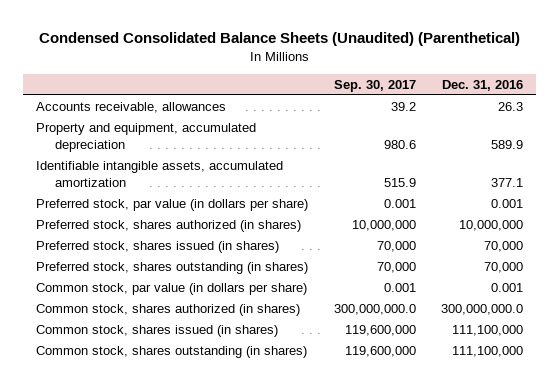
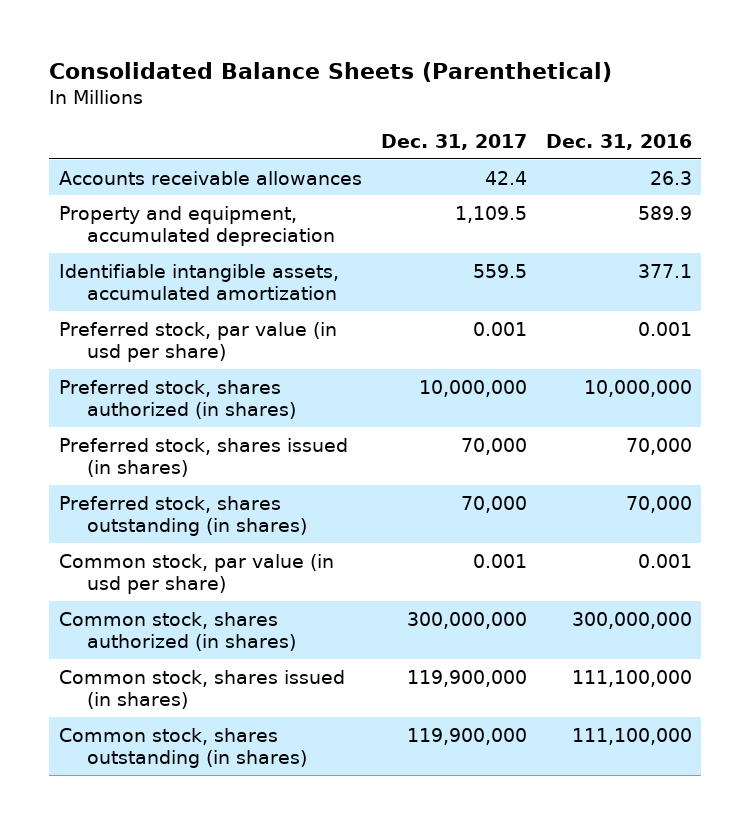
- Condensed Consolidated Balance Sheets (Unaudited) (Parenthetical)
+ Consolidated Balance Sheets (Parenthetical)
- | Sep. 30, 2017 | Dec. 31, 2016
+ | Dec. 31, 2017 | Dec. 31, 2016
- Accounts receivable, allowances | 39.2 | 26.3
+ Accounts receivable allowances | 42.4 | 26.3
- Preferred stock, par value (in dollars per share) | 0.001 | 0.001
+ Preferred stock, par value (in usd per share) | 0.001 | 0.001
- Common stock, par value (in dollars per share) | 0.001 | 0.001
- Common stock, shares authorized (in shares) | 300,000,000.0 | 300,000,000.0
+ Common stock, par value (in usd per share) | 0.001 | 0.001
+ Common stock, shares authorized (in shares) | 300,000,000 | 300,000,000

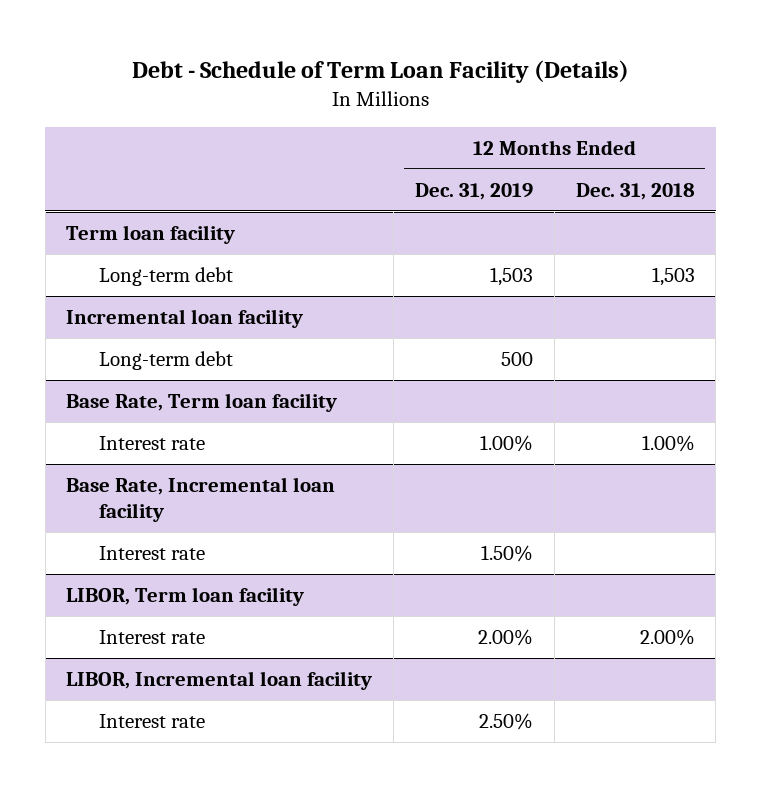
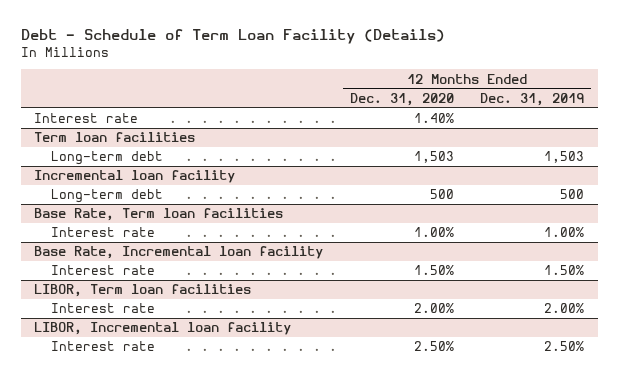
- | 12 Months Ended Dec. 31, 2019 | 12 Months Ended Dec. 31, 2018
+ | 12 Months Ended Dec. 31, 2020 | 12 Months Ended Dec. 31, 2019
- Term loan facility
+ Interest rate | 1.40% |
+ Term loan facilities
- Base Rate, Term loan facility
+ Base Rate, Term loan facilities
- LIBOR, Term loan facility
+ LIBOR, Term loan facilities

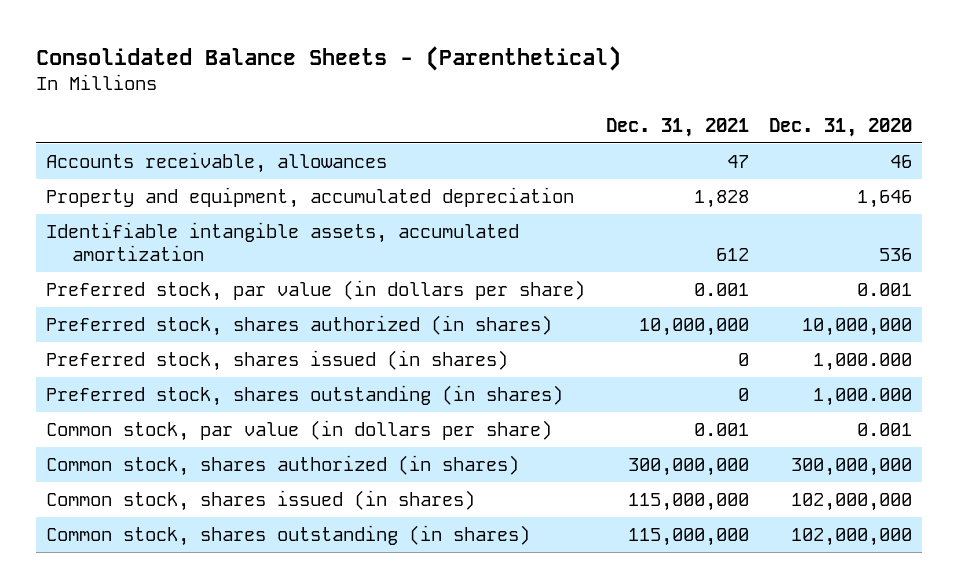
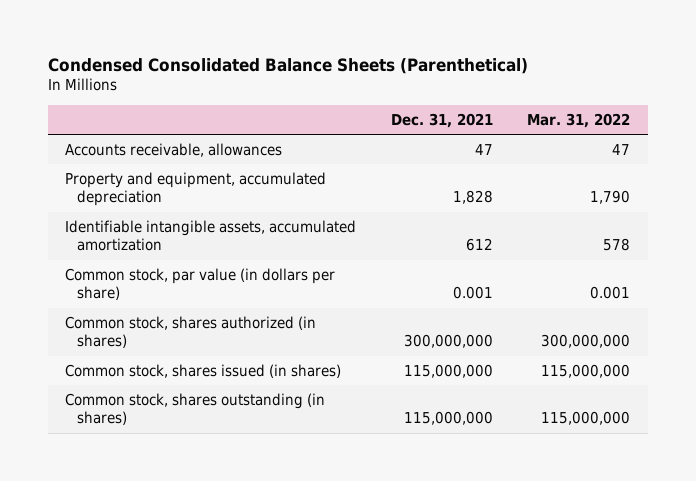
- Consolidated Balance Sheets - (Parenthetical)
+ Condensed Consolidated Balance Sheets (Parenthetical)
- | Dec. 31, 2021 | Dec. 31, 2020
+ | Dec. 31, 2021 | Mar. 31, 2022
- Preferred stock, par value (in dollars per share) | 0.001 | 0.001
- Preferred stock, shares authorized (in shares) | 10,000,000 | 10,000,000
- Preferred stock, shares issued (in shares) | 0 | 1,000.000
- Preferred stock, shares outstanding (in shares) | 0 | 1,000.000

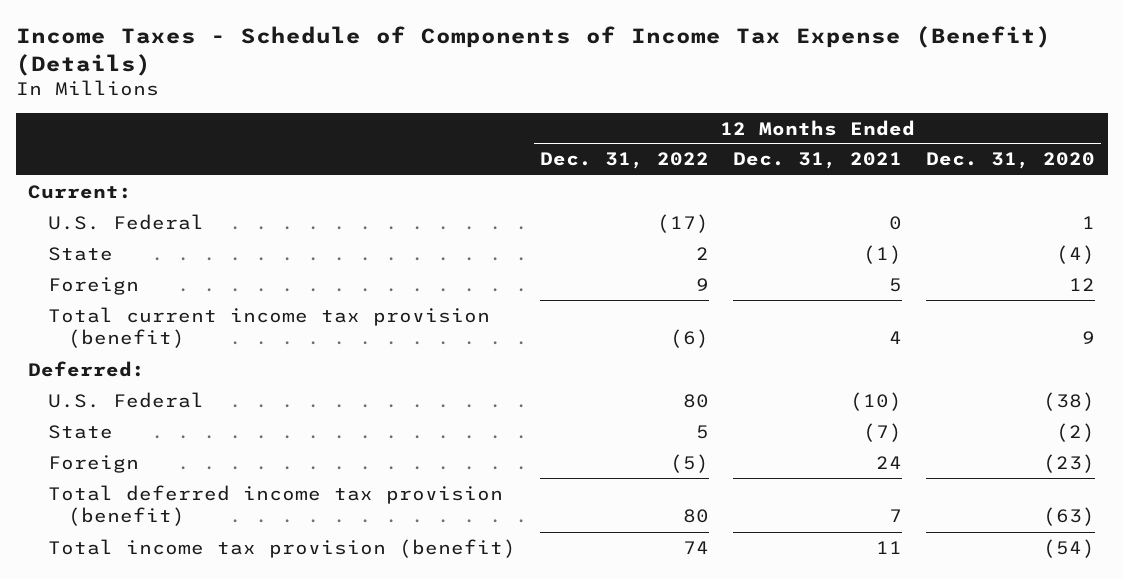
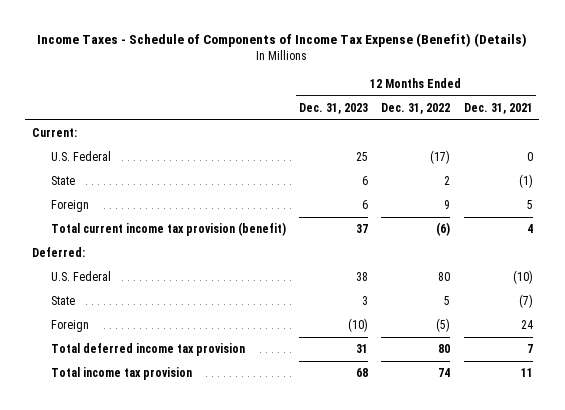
- | 12 Months Ended Dec. 31, 2022 | 12 Months Ended Dec. 31, 2021 | 12 Months Ended Dec. 31, 2020
+ | 12 Months Ended Dec. 31, 2023 | 12 Months Ended Dec. 31, 2022 | 12 Months Ended Dec. 31, 2021
- Total deferred income tax provision (benefit) | 80 | 7 | (63)
- Total income tax provision (benefit) | 74 | 11 | (54)
+ Total deferred income tax provision | 31 | 80 | 7
+ Total income tax provision | 68 | 74 | 11

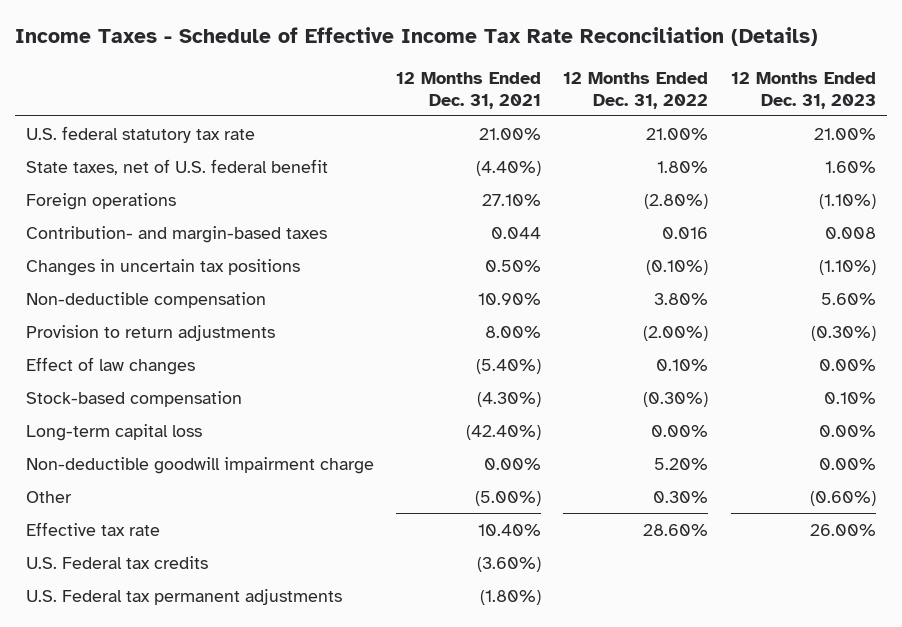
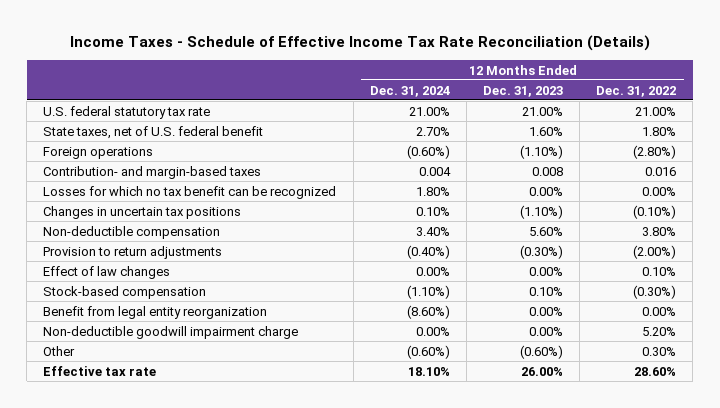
- | 12 Months Ended Dec. 31, 2021 | 12 Months Ended Dec. 31, 2022 | 12 Months Ended Dec. 31, 2023
+ | 12 Months Ended Dec. 31, 2024 | 12 Months Ended Dec. 31, 2023 | 12 Months Ended Dec. 31, 2022
+ Losses for which no tax benefit can be recognized | 1.80% | 0.00% | 0.00%
- Long-term capital loss | (42.40%) | 0.00% | 0.00%
+ Benefit from legal entity reorganization | (8.60%) | 0.00% | 0.00%
- U.S. Federal tax credits | (3.60%) | |
- U.S. Federal tax permanent adjustments | (1.80%) | |

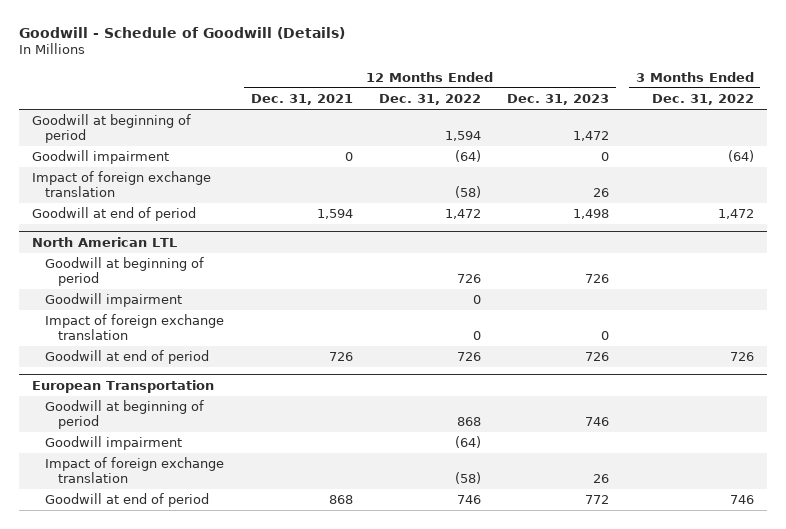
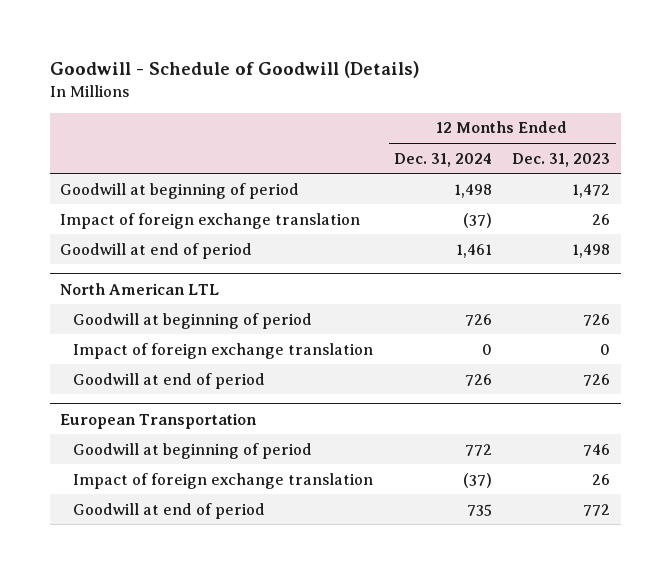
- | 12 Months Ended Dec. 31, 2021 | 12 Months Ended Dec. 31, 2022 | 12 Months Ended Dec. 31, 2023 | 3 Months Ended Dec. 31, 2022
+ | 12 Months Ended Dec. 31, 2024 | 12 Months Ended Dec. 31, 2023
- Goodwill impairment | 0 | (64) | 0 | (64)
@ North American LTL
- Goodwill impairment | | 0 | |
@ European Transportation
- Goodwill impairment | | (64) | |

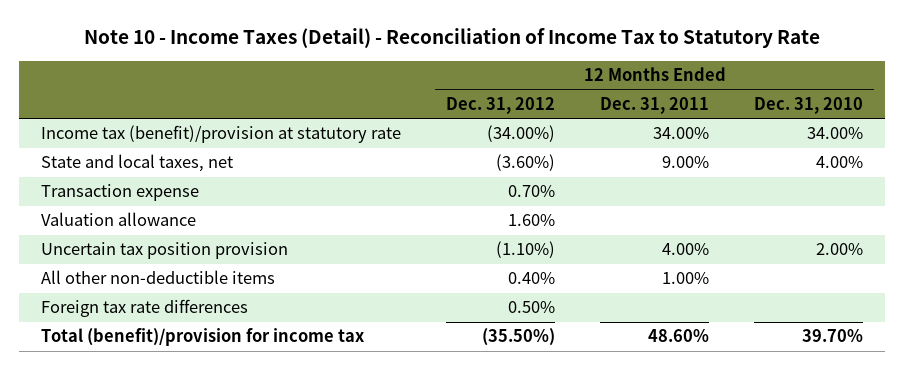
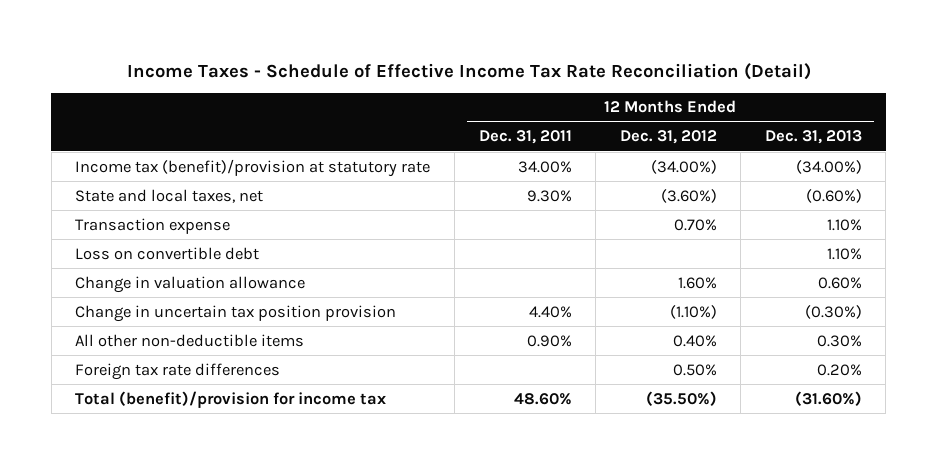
- Note 10 - Income Taxes (Detail) - Reconciliation of Income Tax to Statutory Rate
+ Income Taxes - Schedule of Effective Income Tax Rate Reconciliation (Detail)
- | 12 Months Ended Dec. 31, 2012 | 12 Months Ended Dec. 31, 2011 | 12 Months Ended Dec. 31, 2010
+ | 12 Months Ended Dec. 31, 2011 | 12 Months Ended Dec. 31, 2012 | 12 Months Ended Dec. 31, 2013
- State and local taxes, net | (3.60%) | 9.00% | 4.00%
+ State and local taxes, net | 9.30% | (3.60%) | (0.60%)
- Valuation allowance | 1.60% | |
- Uncertain tax position provision | (1.10%) | 4.00% | 2.00%
- All other non-deductible items | 0.40% | 1.00% |
+ Loss on convertible debt | | | 1.10%
+ Change in valuation allowance | | 1.60% | 0.60%
+ Change in uncertain tax position provision | 4.40% | (1.10%) | (0.30%)
+ All other non-deductible items | 0.90% | 0.40% | 0.30%

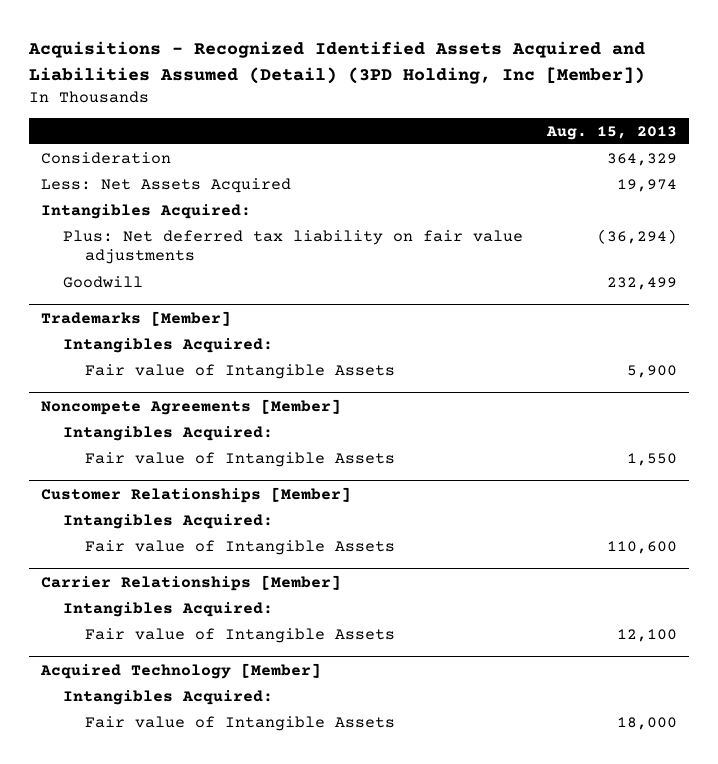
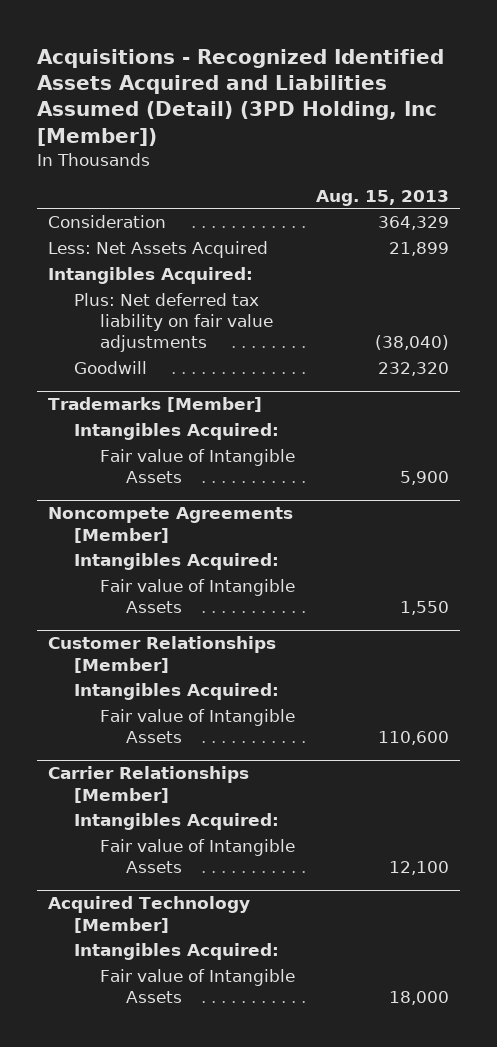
- Less: Net Assets Acquired | 19,974
+ Less: Net Assets Acquired | 21,899
- Plus: Net deferred tax liability on fair value adjustments | (36,294)
- Goodwill | 232,499
+ Plus: Net deferred tax liability on fair value adjustments | (38,040)
+ Goodwill | 232,320

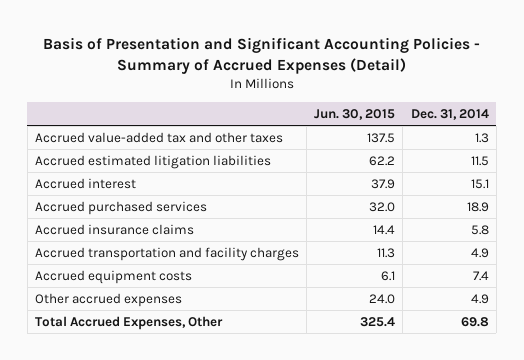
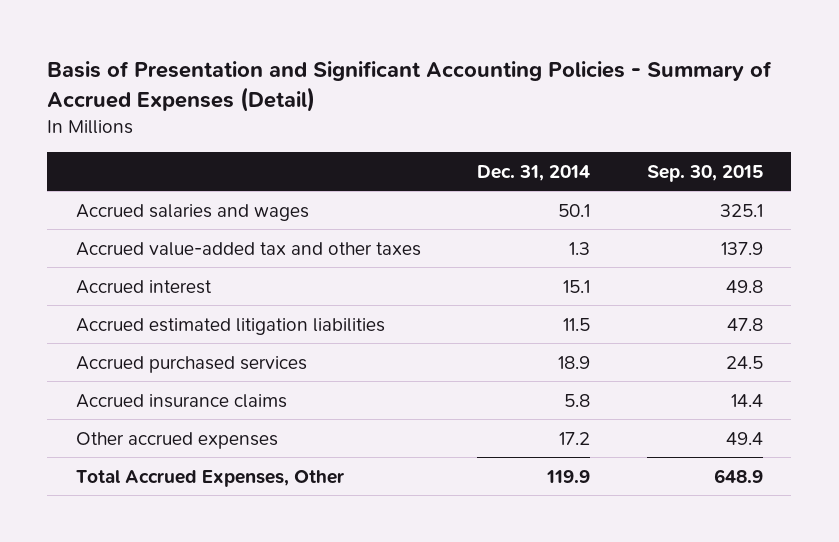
- | Jun. 30, 2015 | Dec. 31, 2014
+ | Dec. 31, 2014 | Sep. 30, 2015
+ Accrued salaries and wages | 50.1 | 325.1
moved down: Accrued estimated litigation liabilities | 11.5 | 47.8
- Accrued transportation and facility charges | 11.3 | 4.9
- Accrued equipment costs | 6.1 | 7.4
- Other accrued expenses | 24.0 | 4.9
- Total Accrued Expenses, Other | 325.4 | 69.8
+ Other accrued expenses | 17.2 | 49.4
+ Total Accrued Expenses, Other | 119.9 | 648.9

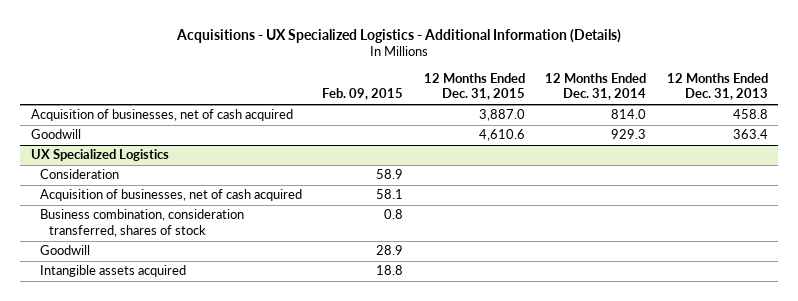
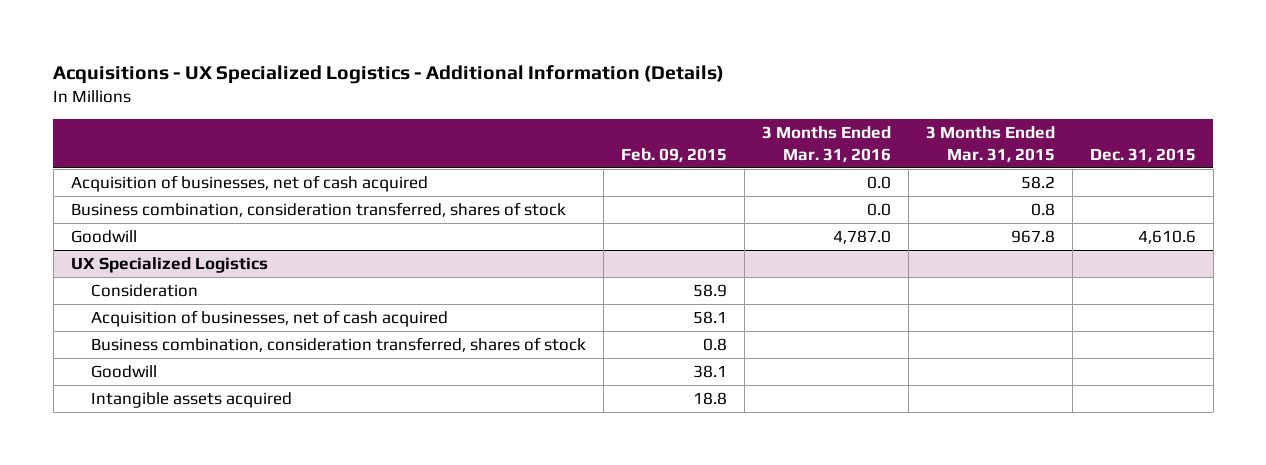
- | Feb. 09, 2015 | 12 Months Ended Dec. 31, 2015 | 12 Months Ended Dec. 31, 2014 | 12 Months Ended Dec. 31, 2013
+ | Feb. 09, 2015 | 3 Months Ended Mar. 31, 2016 | 3 Months Ended Mar. 31, 2015 | Dec. 31, 2015
+ Business combination, consideration transferred, shares of stock | | 0.0 | 0.8 |
@ UX Specialized Logistics
- Goodwill | 28.9 | | |
+ Goodwill | 38.1 | | |

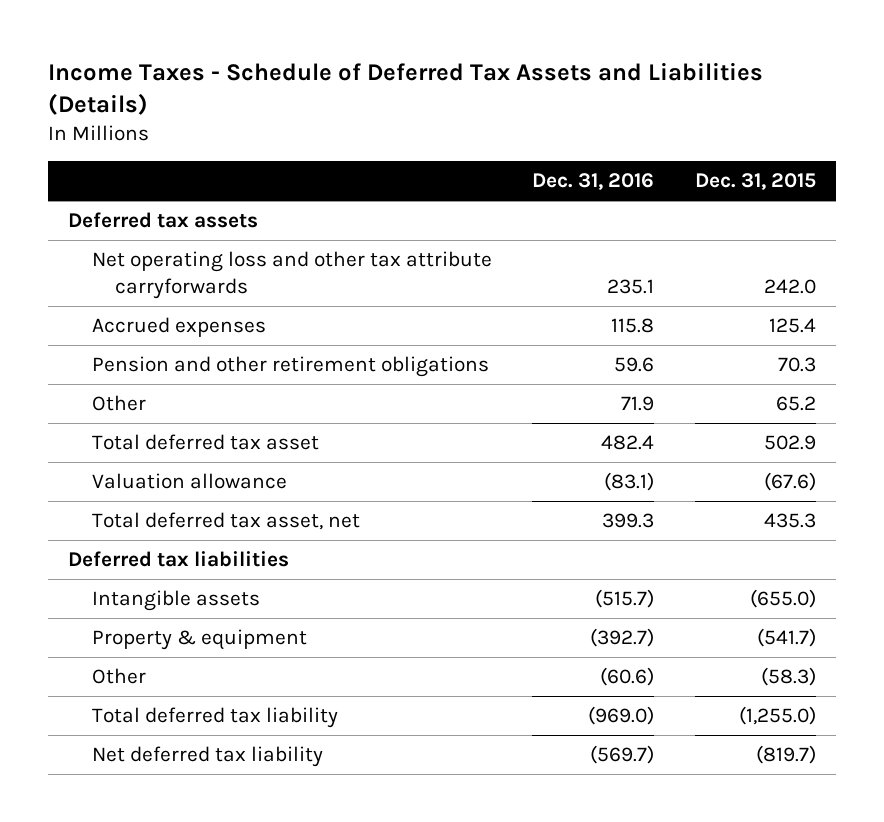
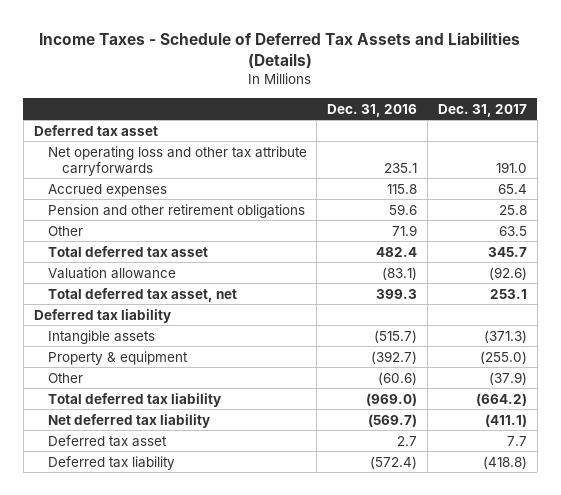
- | Dec. 31, 2016 | Dec. 31, 2015
+ | Dec. 31, 2016 | Dec. 31, 2017
- Deferred tax assets
+ Deferred tax asset
- Deferred tax liabilities
+ Deferred tax liability
+ Deferred tax asset | 2.7 | 7.7
+ Deferred tax liability | (572.4) | (418.8)

